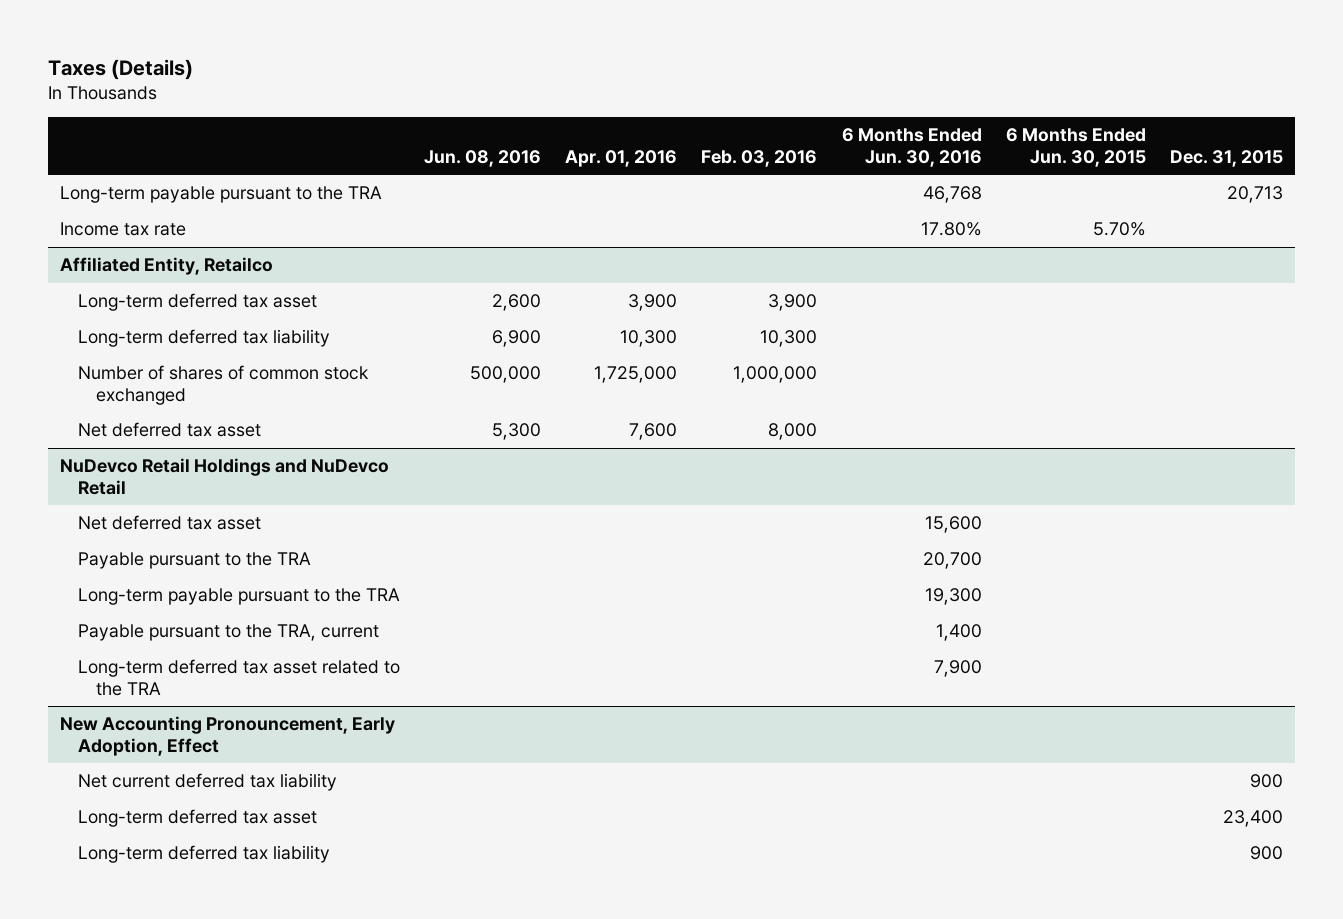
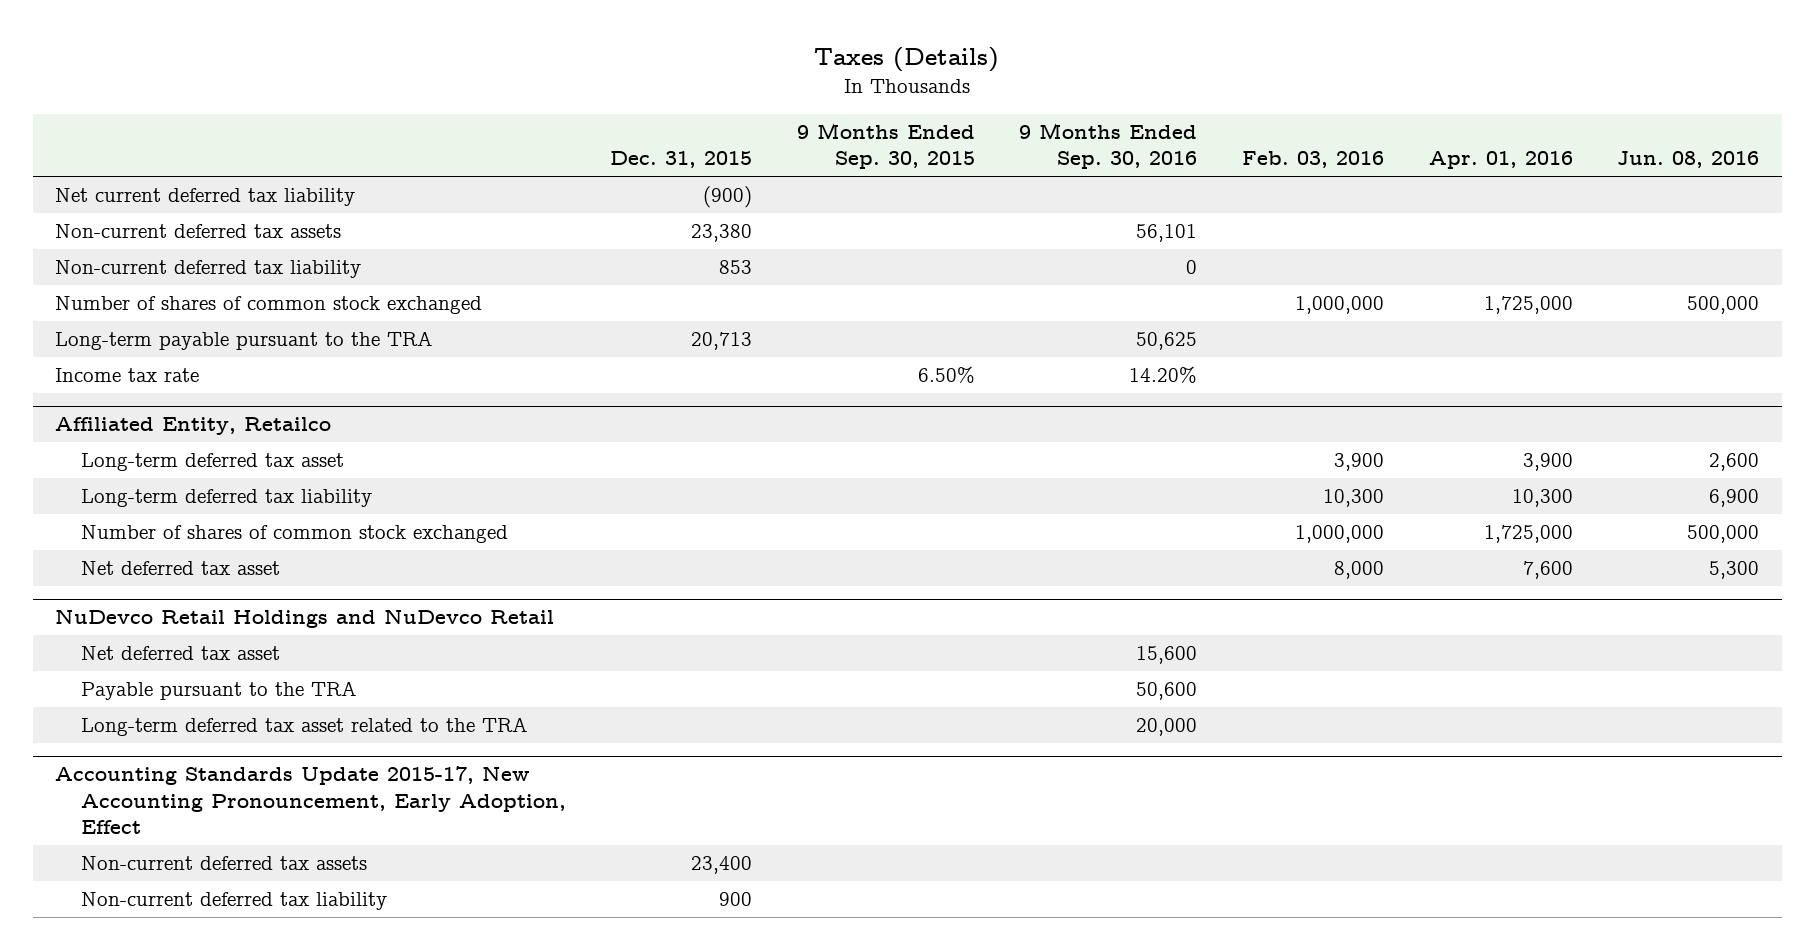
- | Jun. 08, 2016 | Apr. 01, 2016 | Feb. 03, 2016 | 6 Months Ended Jun. 30, 2016 | 6 Months Ended Jun. 30, 2015 | Dec. 31, 2015
+ | Dec. 31, 2015 | 9 Months Ended Sep. 30, 2015 | 9 Months Ended Sep. 30, 2016 | Feb. 03, 2016 | Apr. 01, 2016 | Jun. 08, 2016
+ Net current deferred tax liability | (900) | | | | |
+ Non-current deferred tax assets | 23,380 | | 56,101 | | |
+ Non-current deferred tax liability | 853 | | 0 | | |
+ Number of shares of common stock exchanged | | | | 1,000,000 | 1,725,000 | 500,000
@ NuDevco Retail Holdings and NuDevco Retail
- Long-term payable pursuant to the TRA | | | | 19,300 | |
- Payable pursuant to the TRA, current | | | | 1,400 | |
- New Accounting Pronouncement, Early Adoption, Effect
- Net current deferred tax liability | | | | | | 900
- Long-term deferred tax asset | | | | | | 23,400
- Long-term deferred tax liability | | | | | | 900
+ Accounting Standards Update 2015-17, New Accounting Pronouncement, Early Adoption, Effect
+ Non-current deferred tax assets | 23,400 | | | | |
+ Non-current deferred tax liability | 900 | | | | |

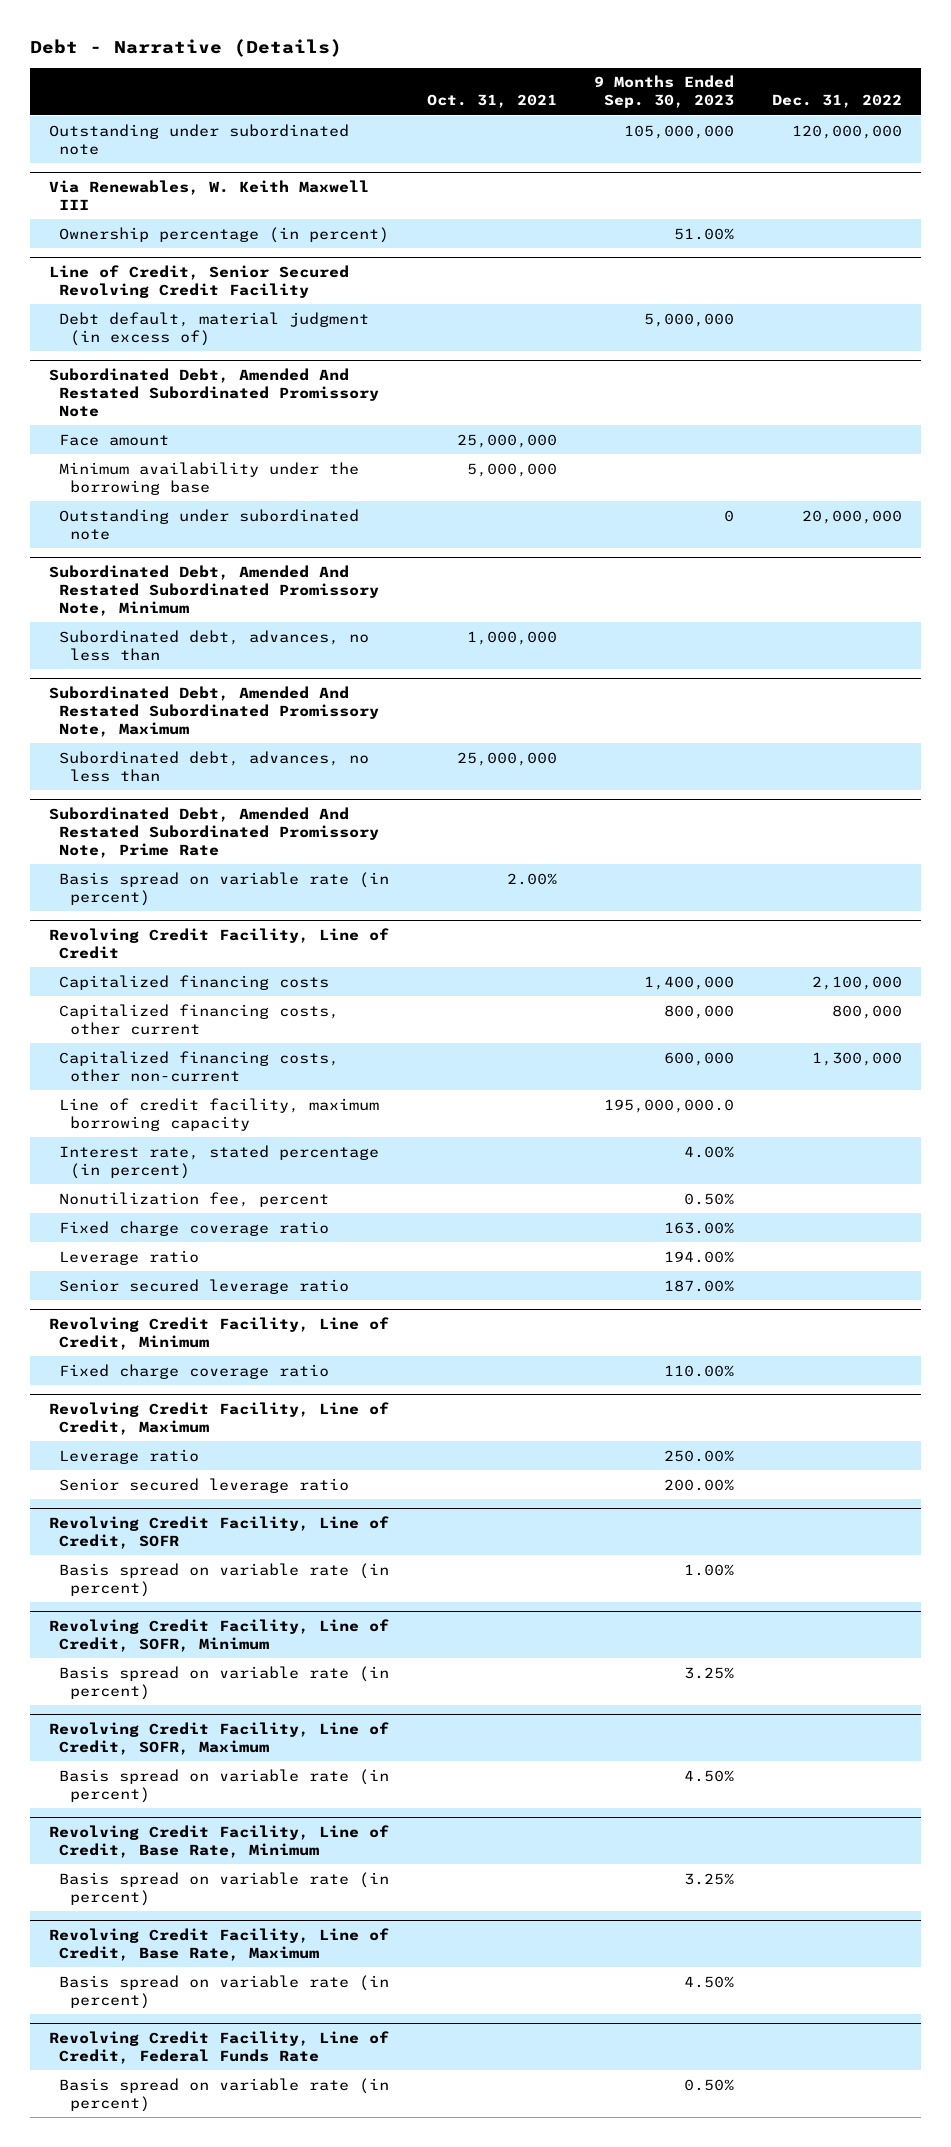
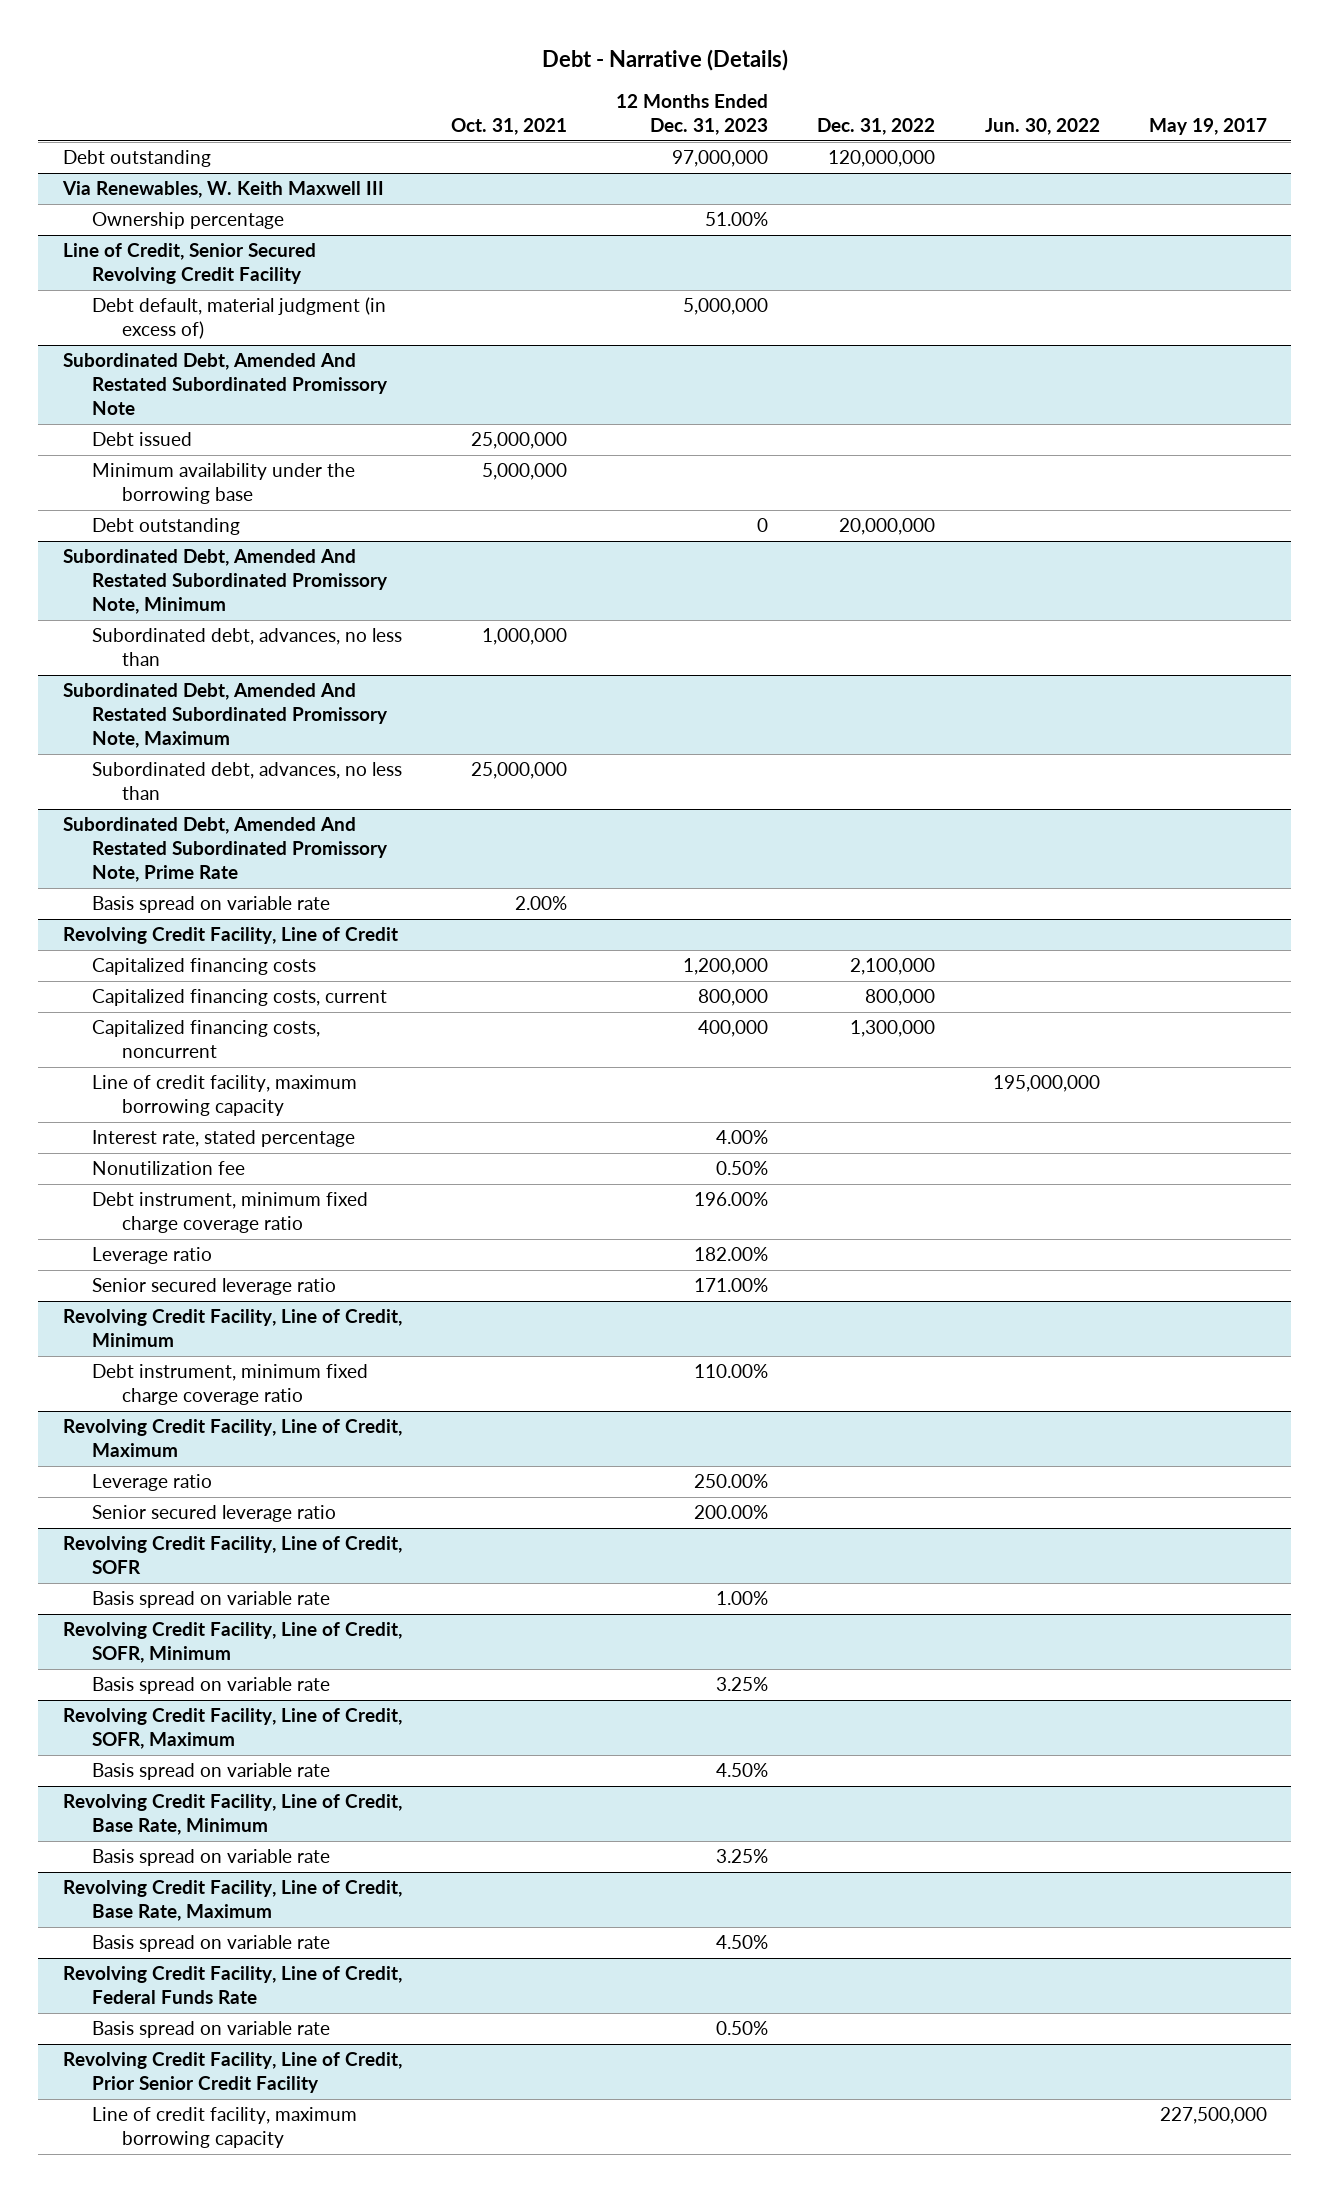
- | Oct. 31, 2021 | 9 Months Ended Sep. 30, 2023 | Dec. 31, 2022
+ | Oct. 31, 2021 | 12 Months Ended Dec. 31, 2023 | Dec. 31, 2022 | Jun. 30, 2022 | May 19, 2017
- Outstanding under subordinated note | | 105,000,000 | 120,000,000
+ Debt outstanding | | 97,000,000 | 120,000,000 | |
@ Via Renewables, W. Keith Maxwell III
- Ownership percentage (in percent) | | 51.00% |
+ Ownership percentage | | 51.00% | | |
@ Subordinated Debt, Amended And Restated Subordinated Promissory Note
- Face amount | 25,000,000 | |
+ Debt issued | 25,000,000 | | | |
- Outstanding under subordinated note | | 0 | 20,000,000
+ Debt outstanding | | 0 | 20,000,000 | |
@ Subordinated Debt, Amended And Restated Subordinated Promissory Note, Prime Rate
- Basis spread on variable rate (in percent) | 2.00% | |
+ Basis spread on variable rate | 2.00% | | | |
@ Revolving Credit Facility, Line of Credit
- Capitalized financing costs, other current | | 800,000 | 800,000
- Capitalized financing costs, other non-current | | 600,000 | 1,300,000
+ Capitalized financing costs, current | | 800,000 | 800,000 | |
+ Capitalized financing costs, noncurrent | | 400,000 | 1,300,000 | |
- Interest rate, stated percentage (in percent) | | 4.00% |
- Nonutilization fee, percent | | 0.50% |
- Fixed charge coverage ratio | | 163.00% |
+ Interest rate, stated percentage | | 4.00% | | |
+ Nonutilization fee | | 0.50% | | |
+ Debt instrument, minimum fixed charge coverage ratio | | 196.00% | | |
@ Revolving Credit Facility, Line of Credit, Minimum
- Fixed charge coverage ratio | | 110.00% |
+ Debt instrument, minimum fixed charge coverage ratio | | 110.00% | | |
@ Revolving Credit Facility, Line of Credit, SOFR
- Basis spread on variable rate (in percent) | | 1.00% |
+ Basis spread on variable rate | | 1.00% | | |
@ Revolving Credit Facility, Line of Credit, SOFR, Minimum
- Basis spread on variable rate (in percent) | | 3.25% |
+ Basis spread on variable rate | | 3.25% | | |
@ Revolving Credit Facility, Line of Credit, SOFR, Maximum
- Basis spread on variable rate (in percent) | | 4.50% |
+ Basis spread on variable rate | | 4.50% | | |
@ Revolving Credit Facility, Line of Credit, Base Rate, Minimum
- Basis spread on variable rate (in percent) | | 3.25% |
+ Basis spread on variable rate | | 3.25% | | |
@ Revolving Credit Facility, Line of Credit, Base Rate, Maximum
- Basis spread on variable rate (in percent) | | 4.50% |
+ Basis spread on variable rate | | 4.50% | | |
@ Revolving Credit Facility, Line of Credit, Federal Funds Rate
- Basis spread on variable rate (in percent) | | 0.50% |
+ Basis spread on variable rate | | 0.50% | | |
+ Revolving Credit Facility, Line of Credit, Prior Senior Credit Facility
+ Line of credit facility, maximum borrowing capacity | | | | | 227,500,000

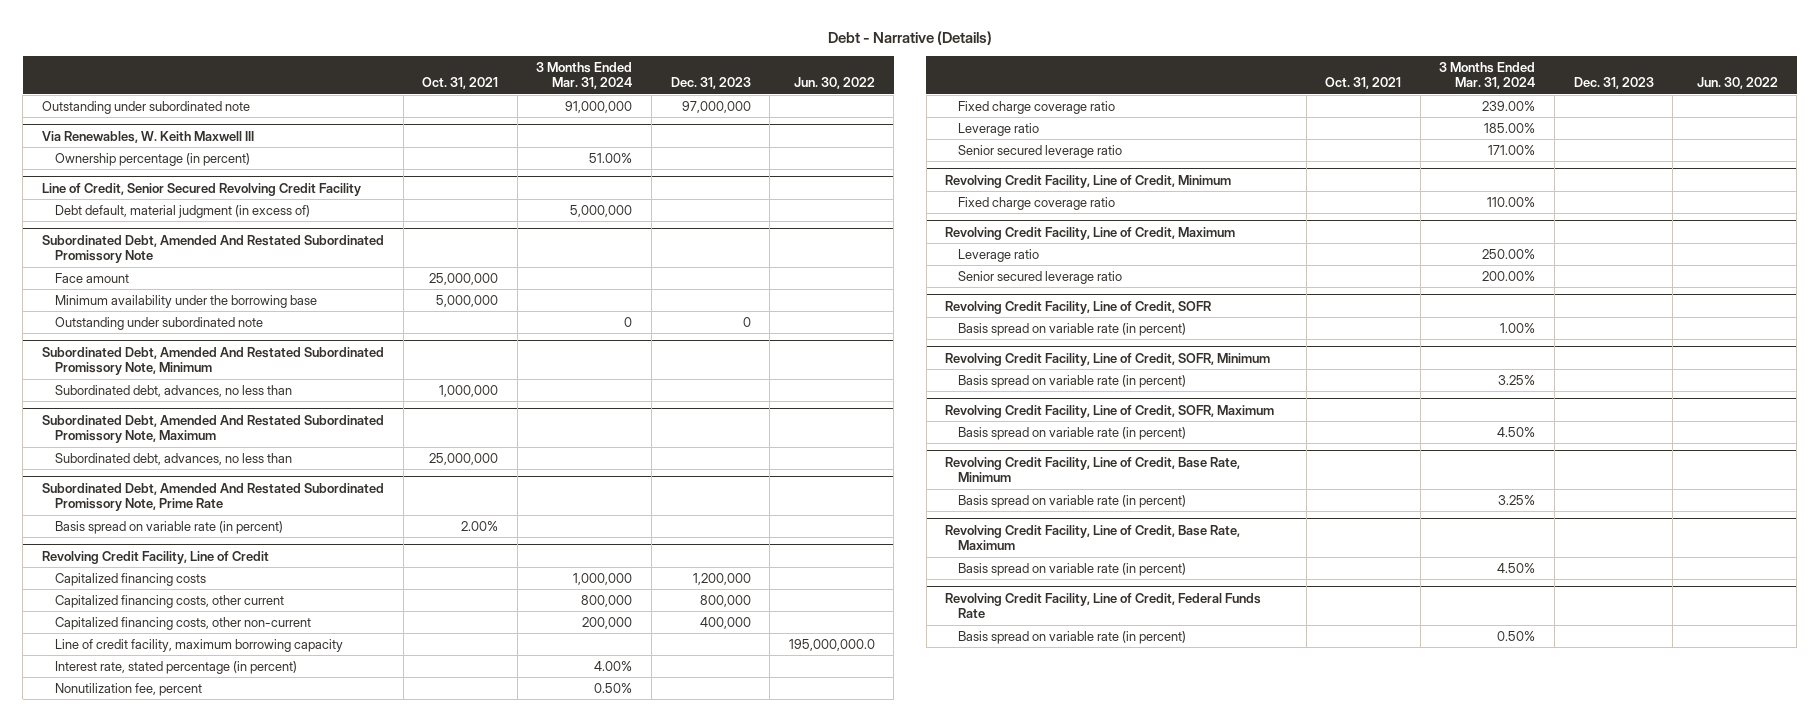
- | Oct. 31, 2021 | 12 Months Ended Dec. 31, 2023 | Dec. 31, 2022 | Jun. 30, 2022 | May 19, 2017
+ | Oct. 31, 2021 | 3 Months Ended Mar. 31, 2024 | Dec. 31, 2023 | Jun. 30, 2022
- Debt outstanding | | 97,000,000 | 120,000,000 | |
+ Outstanding under subordinated note | | 91,000,000 | 97,000,000 |
@ Via Renewables, W. Keith Maxwell III
- Ownership percentage | | 51.00% | | |
+ Ownership percentage (in percent) | | 51.00% | |
@ Subordinated Debt, Amended And Restated Subordinated Promissory Note
- Debt issued | 25,000,000 | | | |
+ Face amount | 25,000,000 | | |
- Debt outstanding | | 0 | 20,000,000 | |
+ Outstanding under subordinated note | | 0 | 0 |
@ Subordinated Debt, Amended And Restated Subordinated Promissory Note, Prime Rate
- Basis spread on variable rate | 2.00% | | | |
+ Basis spread on variable rate (in percent) | 2.00% | | |
@ Revolving Credit Facility, Line of Credit
- Capitalized financing costs, current | | 800,000 | 800,000 | |
- Capitalized financing costs, noncurrent | | 400,000 | 1,300,000 | |
- Line of credit facility, maximum borrowing capacity | | | | 195,000,000 |
- Interest rate, stated percentage | | 4.00% | | |
- Nonutilization fee | | 0.50% | | |
- Debt instrument, minimum fixed charge coverage ratio | | 196.00% | | |
+ Capitalized financing costs, other current | | 800,000 | 800,000 |
+ Capitalized financing costs, other non-current | | 200,000 | 400,000 |
+ Line of credit facility, maximum borrowing capacity | | | | 195,000,000.0
+ Interest rate, stated percentage (in percent) | | 4.00% | |
+ Nonutilization fee, percent | | 0.50% | |
+ Fixed charge coverage ratio | | 239.00% | |
@ Revolving Credit Facility, Line of Credit, Minimum
- Debt instrument, minimum fixed charge coverage ratio | | 110.00% | | |
+ Fixed charge coverage ratio | | 110.00% | |
@ Revolving Credit Facility, Line of Credit, SOFR
- Basis spread on variable rate | | 1.00% | | |
+ Basis spread on variable rate (in percent) | | 1.00% | |
@ Revolving Credit Facility, Line of Credit, SOFR, Minimum
- Basis spread on variable rate | | 3.25% | | |
+ Basis spread on variable rate (in percent) | | 3.25% | |
@ Revolving Credit Facility, Line of Credit, SOFR, Maximum
- Basis spread on variable rate | | 4.50% | | |
+ Basis spread on variable rate (in percent) | | 4.50% | |
@ Revolving Credit Facility, Line of Credit, Base Rate, Minimum
- Basis spread on variable rate | | 3.25% | | |
+ Basis spread on variable rate (in percent) | | 3.25% | |
@ Revolving Credit Facility, Line of Credit, Base Rate, Maximum
- Basis spread on variable rate | | 4.50% | | |
+ Basis spread on variable rate (in percent) | | 4.50% | |
@ Revolving Credit Facility, Line of Credit, Federal Funds Rate
- Basis spread on variable rate | | 0.50% | | |
- Revolving Credit Facility, Line of Credit, Prior Senior Credit Facility
- Line of credit facility, maximum borrowing capacity | | | | | 227,500,000
@ Revolving Credit Facility, Line of Credit, Federal Funds Rate
+ Basis spread on variable rate (in percent) | | 0.50% | |

